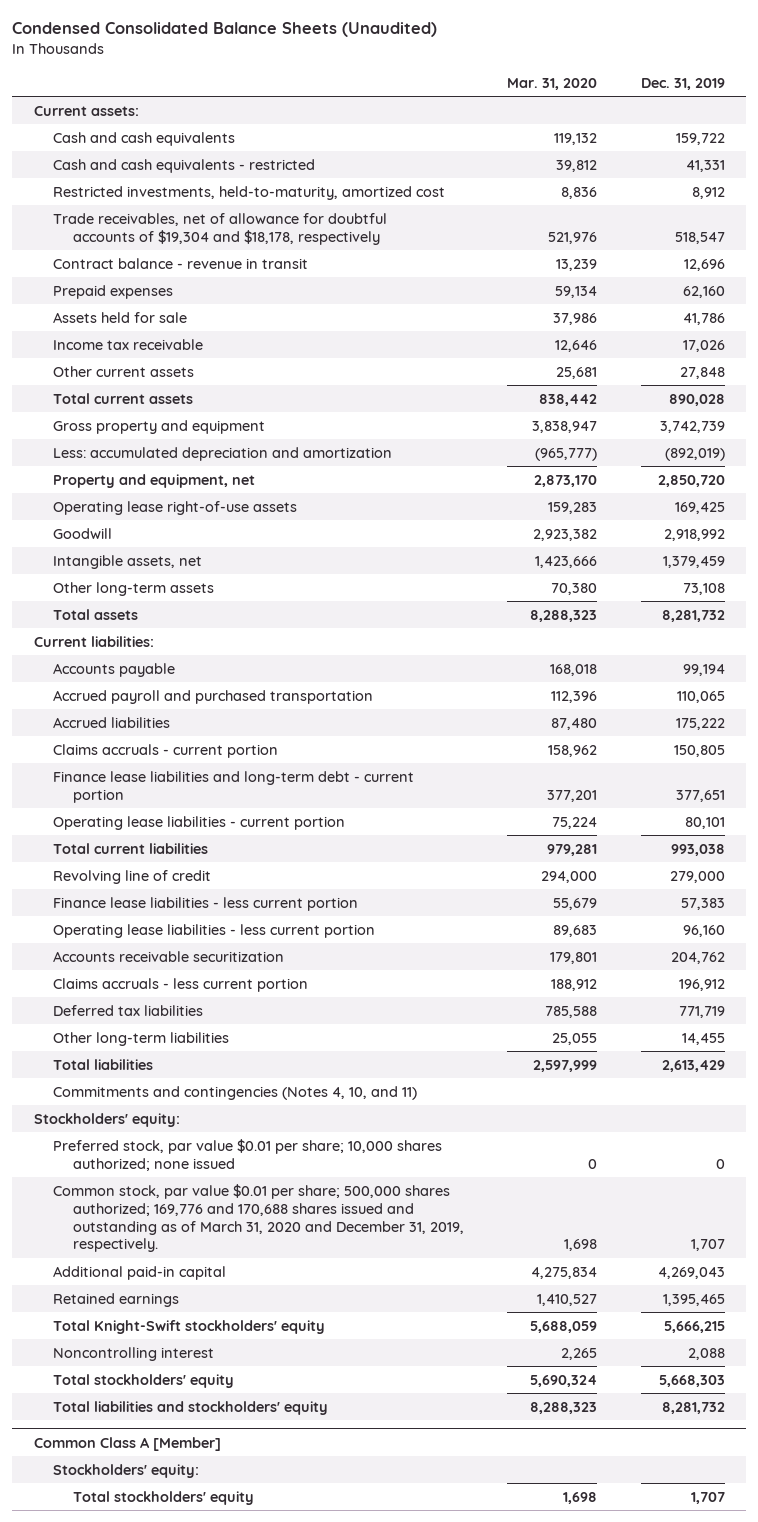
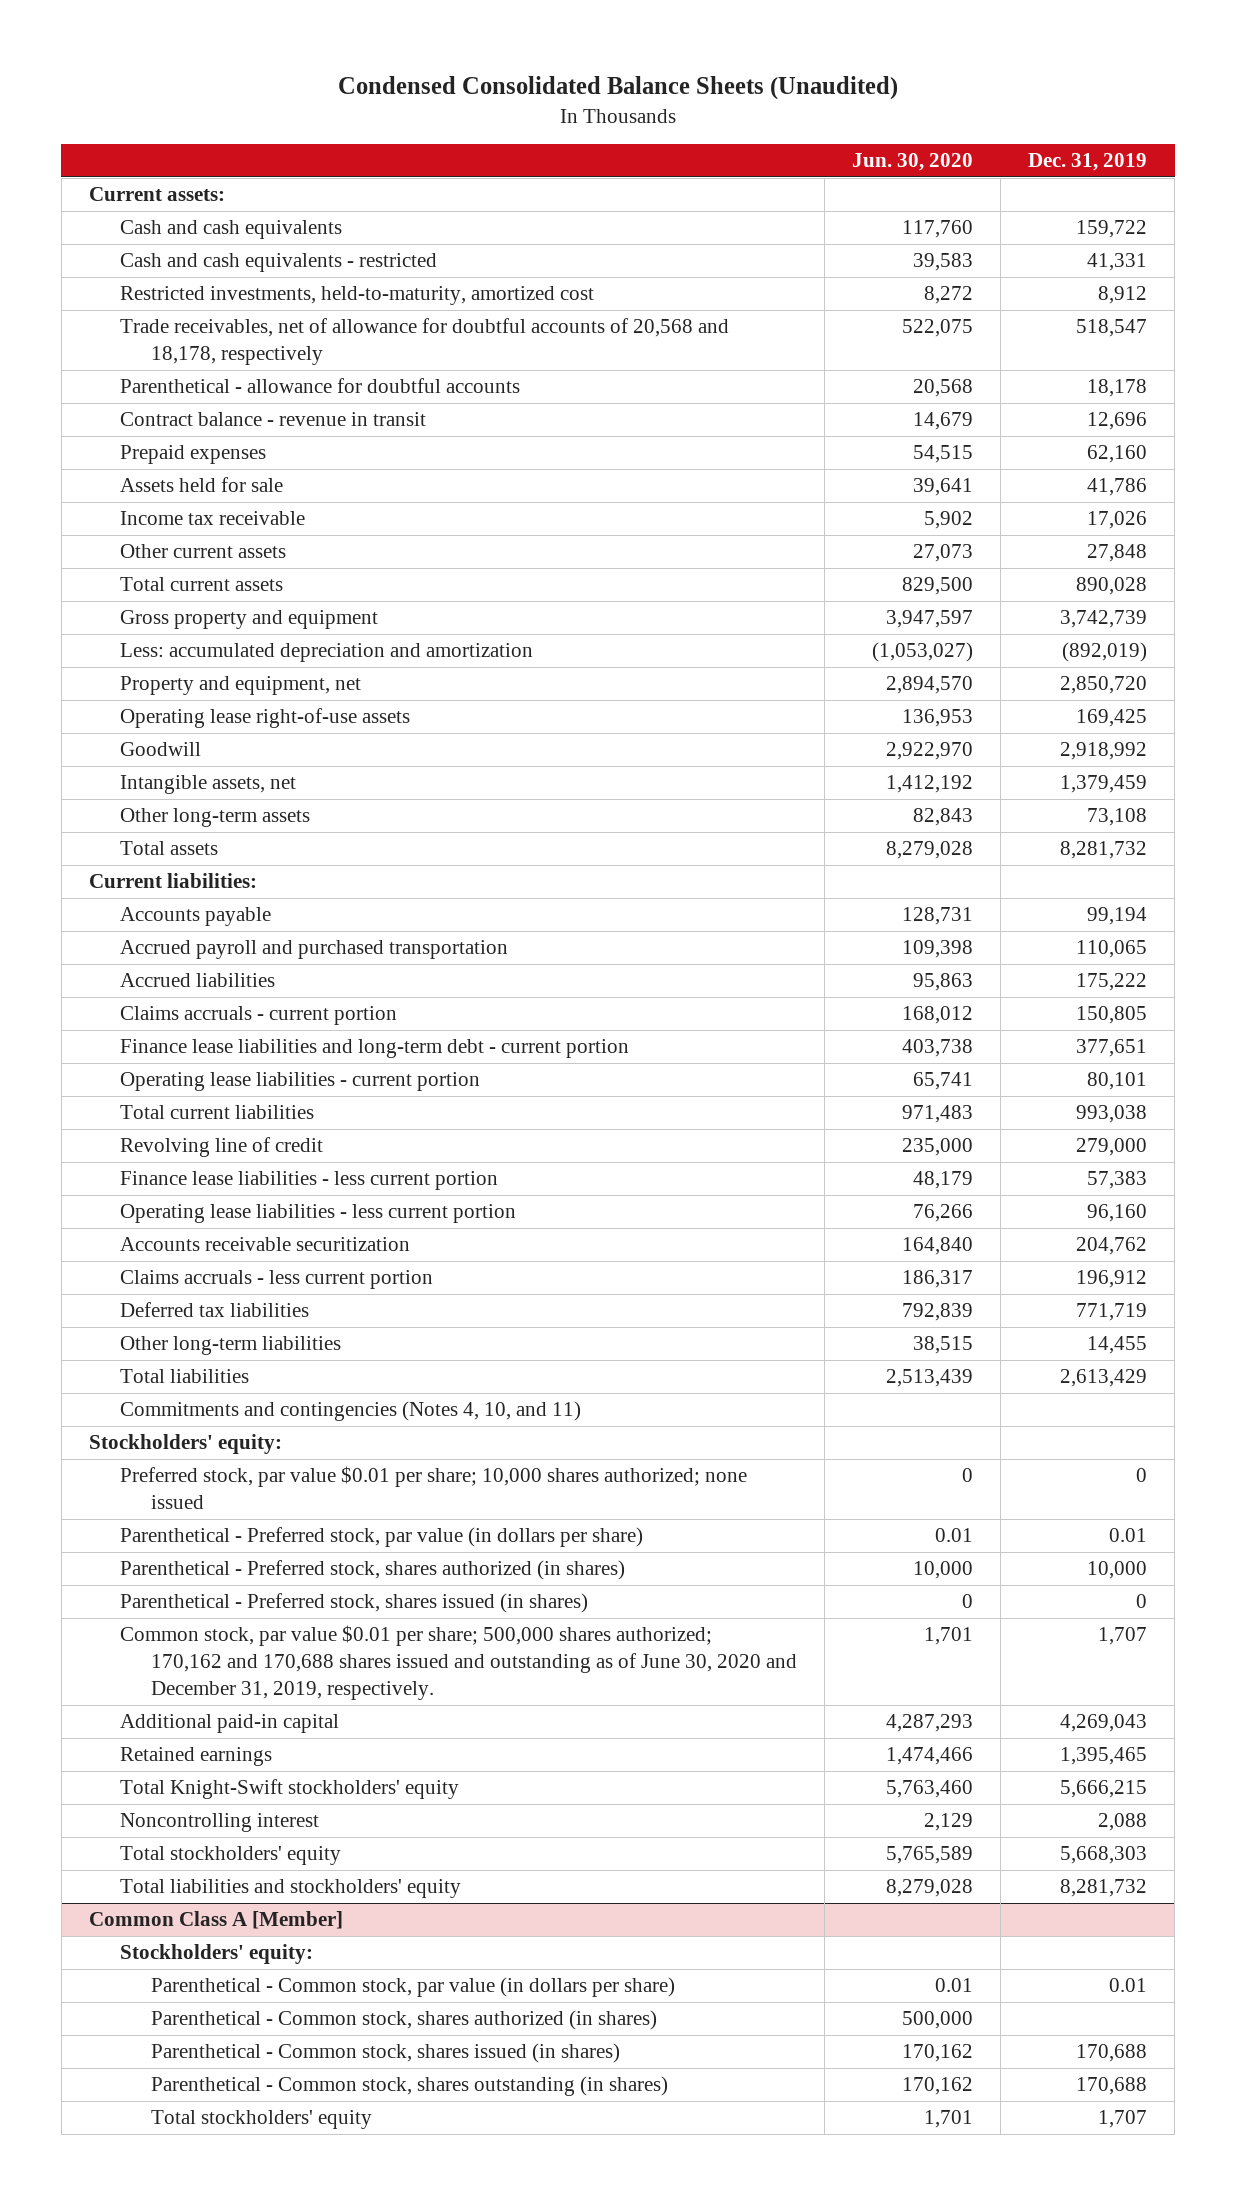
- | Mar. 31, 2020 | Dec. 31, 2019
+ | Jun. 30, 2020 | Dec. 31, 2019
- Trade receivables, net of allowance for doubtful accounts of $19,304 and $18,178, respectively | 521,976 | 518,547
+ Trade receivables, net of allowance for doubtful accounts of 20,568 and 18,178, respectively | 522,075 | 518,547
+ Parenthetical - allowance for doubtful accounts | 20,568 | 18,178
- Common stock, par value $0.01 per share; 500,000 shares authorized; 169,776 and 170,688 shares issued and outstanding as of March 31, 2020 and December 31, 2019, respectively. | 1,698 | 1,707
+ Parenthetical - Preferred stock, par value (in dollars per share) | 0.01 | 0.01
+ Parenthetical - Preferred stock, shares authorized (in shares) | 10,000 | 10,000
+ Parenthetical - Preferred stock, shares issued (in shares) | 0 | 0
+ Common stock, par value $0.01 per share; 500,000 shares authorized; 170,162 and 170,688 shares issued and outstanding as of June 30, 2020 and December 31, 2019, respectively. | 1,701 | 1,707
@ Common Class A [Member]
+ Parenthetical - Common stock, par value (in dollars per share) | 0.01 | 0.01
+ Parenthetical - Common stock, shares authorized (in shares) | 500,000 |
+ Parenthetical - Common stock, shares issued (in shares) | 170,162 | 170,688
+ Parenthetical - Common stock, shares outstanding (in shares) | 170,162 | 170,688

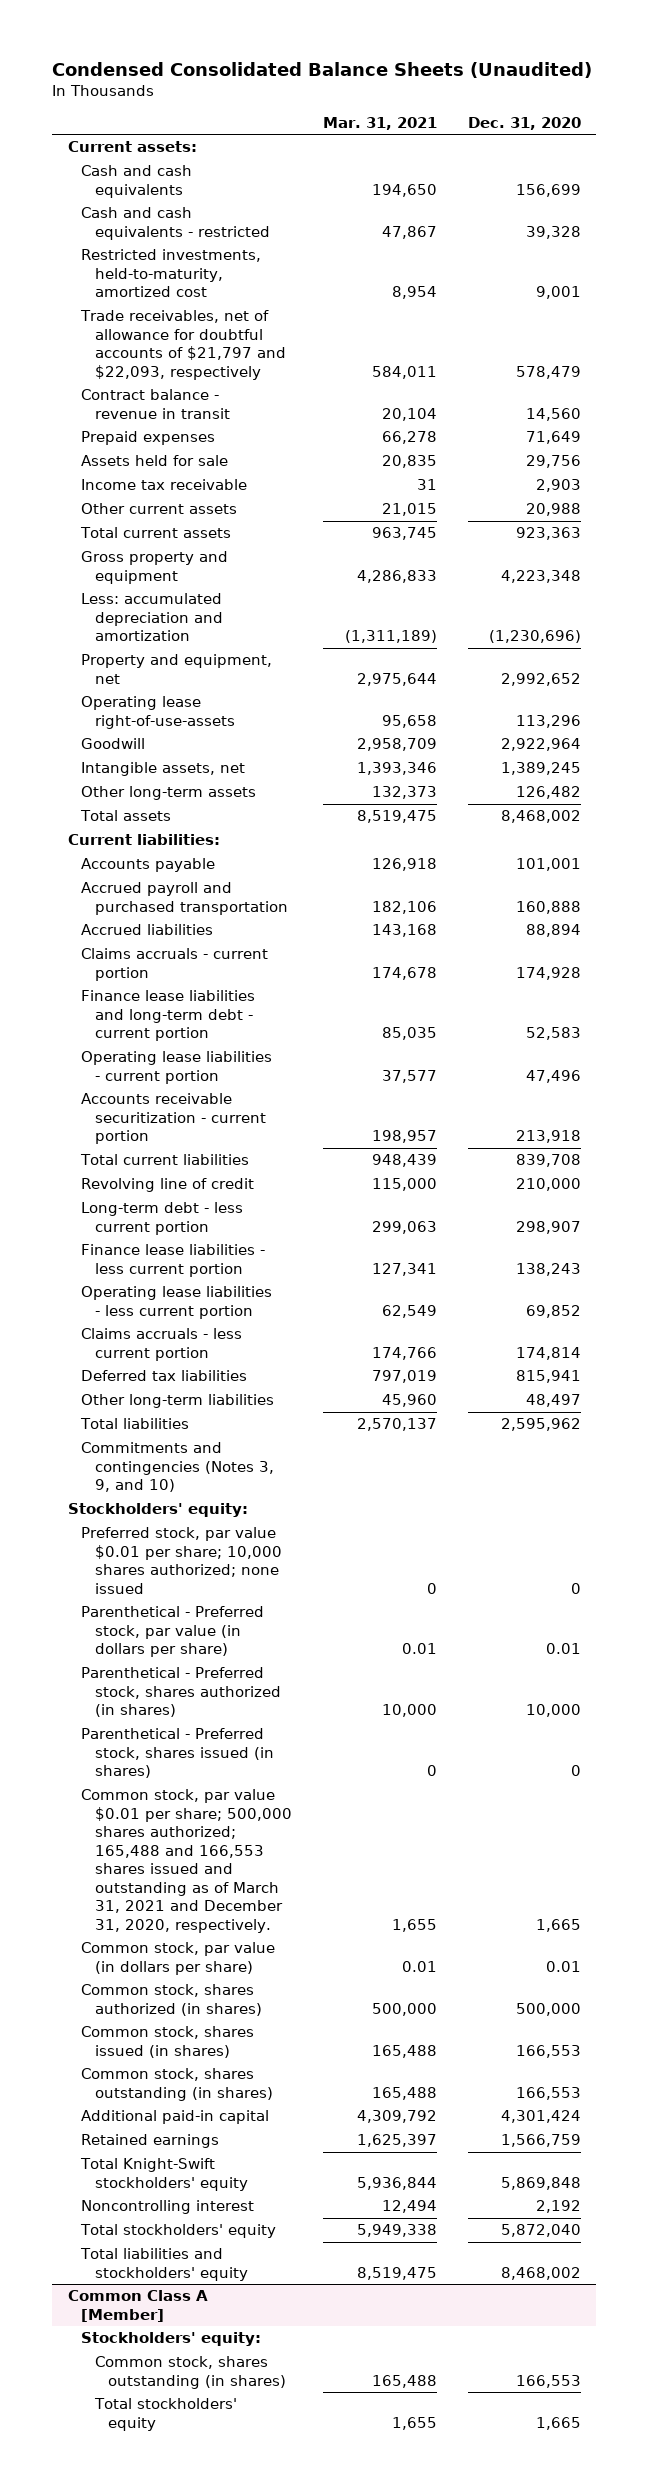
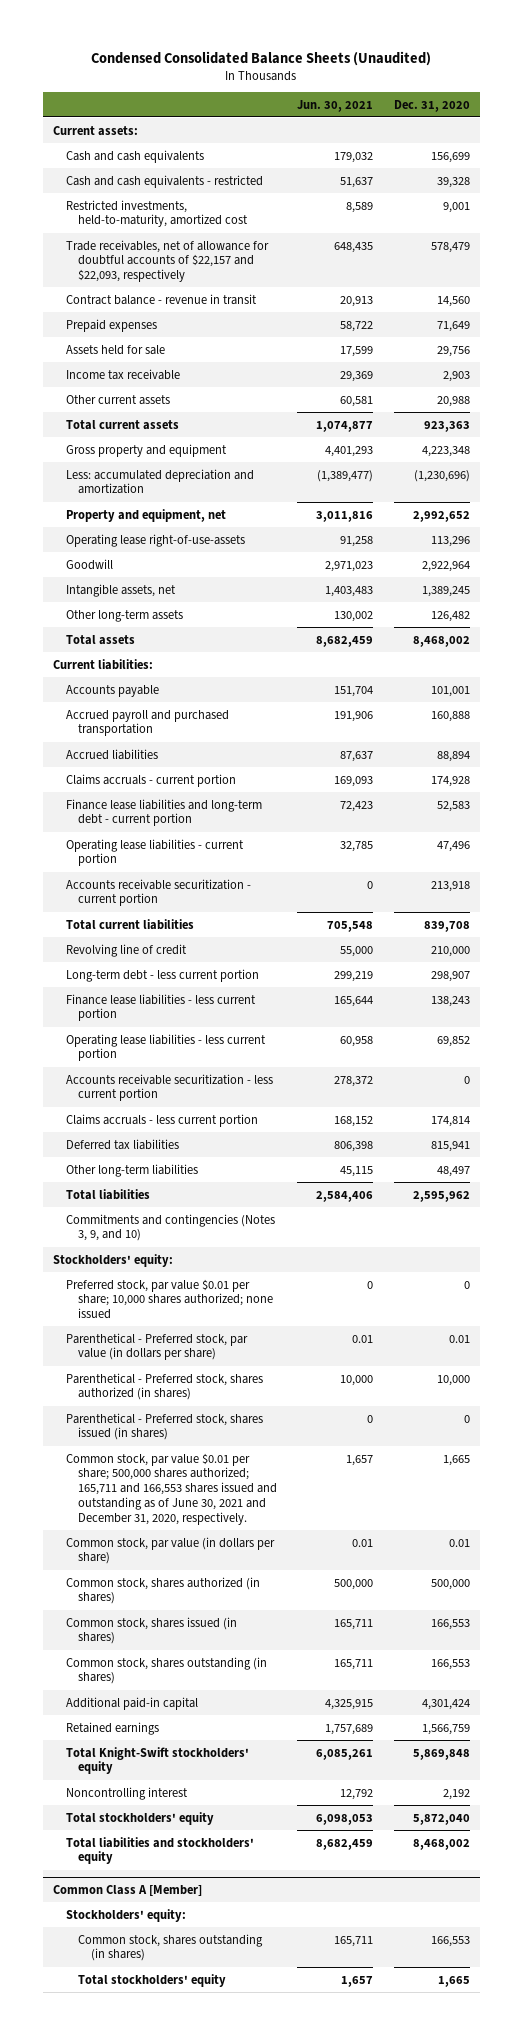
- | Mar. 31, 2021 | Dec. 31, 2020
+ | Jun. 30, 2021 | Dec. 31, 2020
- Trade receivables, net of allowance for doubtful accounts of $21,797 and $22,093, respectively | 584,011 | 578,479
+ Trade receivables, net of allowance for doubtful accounts of $22,157 and $22,093, respectively | 648,435 | 578,479
+ Accounts receivable securitization - less current portion | 278,372 | 0
- Common stock, par value $0.01 per share; 500,000 shares authorized; 165,488 and 166,553 shares issued and outstanding as of March 31, 2021 and December 31, 2020, respectively. | 1,655 | 1,665
+ Common stock, par value $0.01 per share; 500,000 shares authorized; 165,711 and 166,553 shares issued and outstanding as of June 30, 2021 and December 31, 2020, respectively. | 1,657 | 1,665

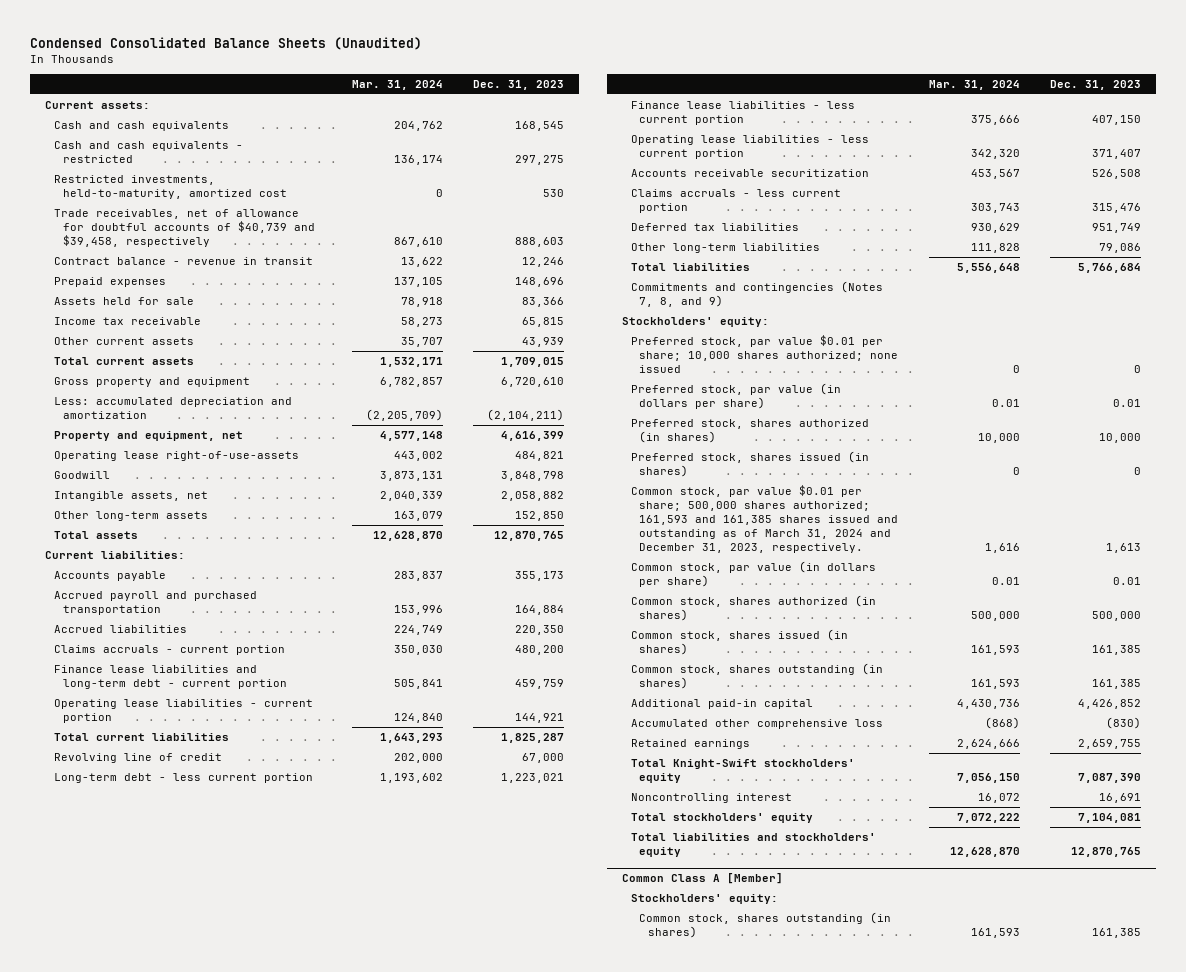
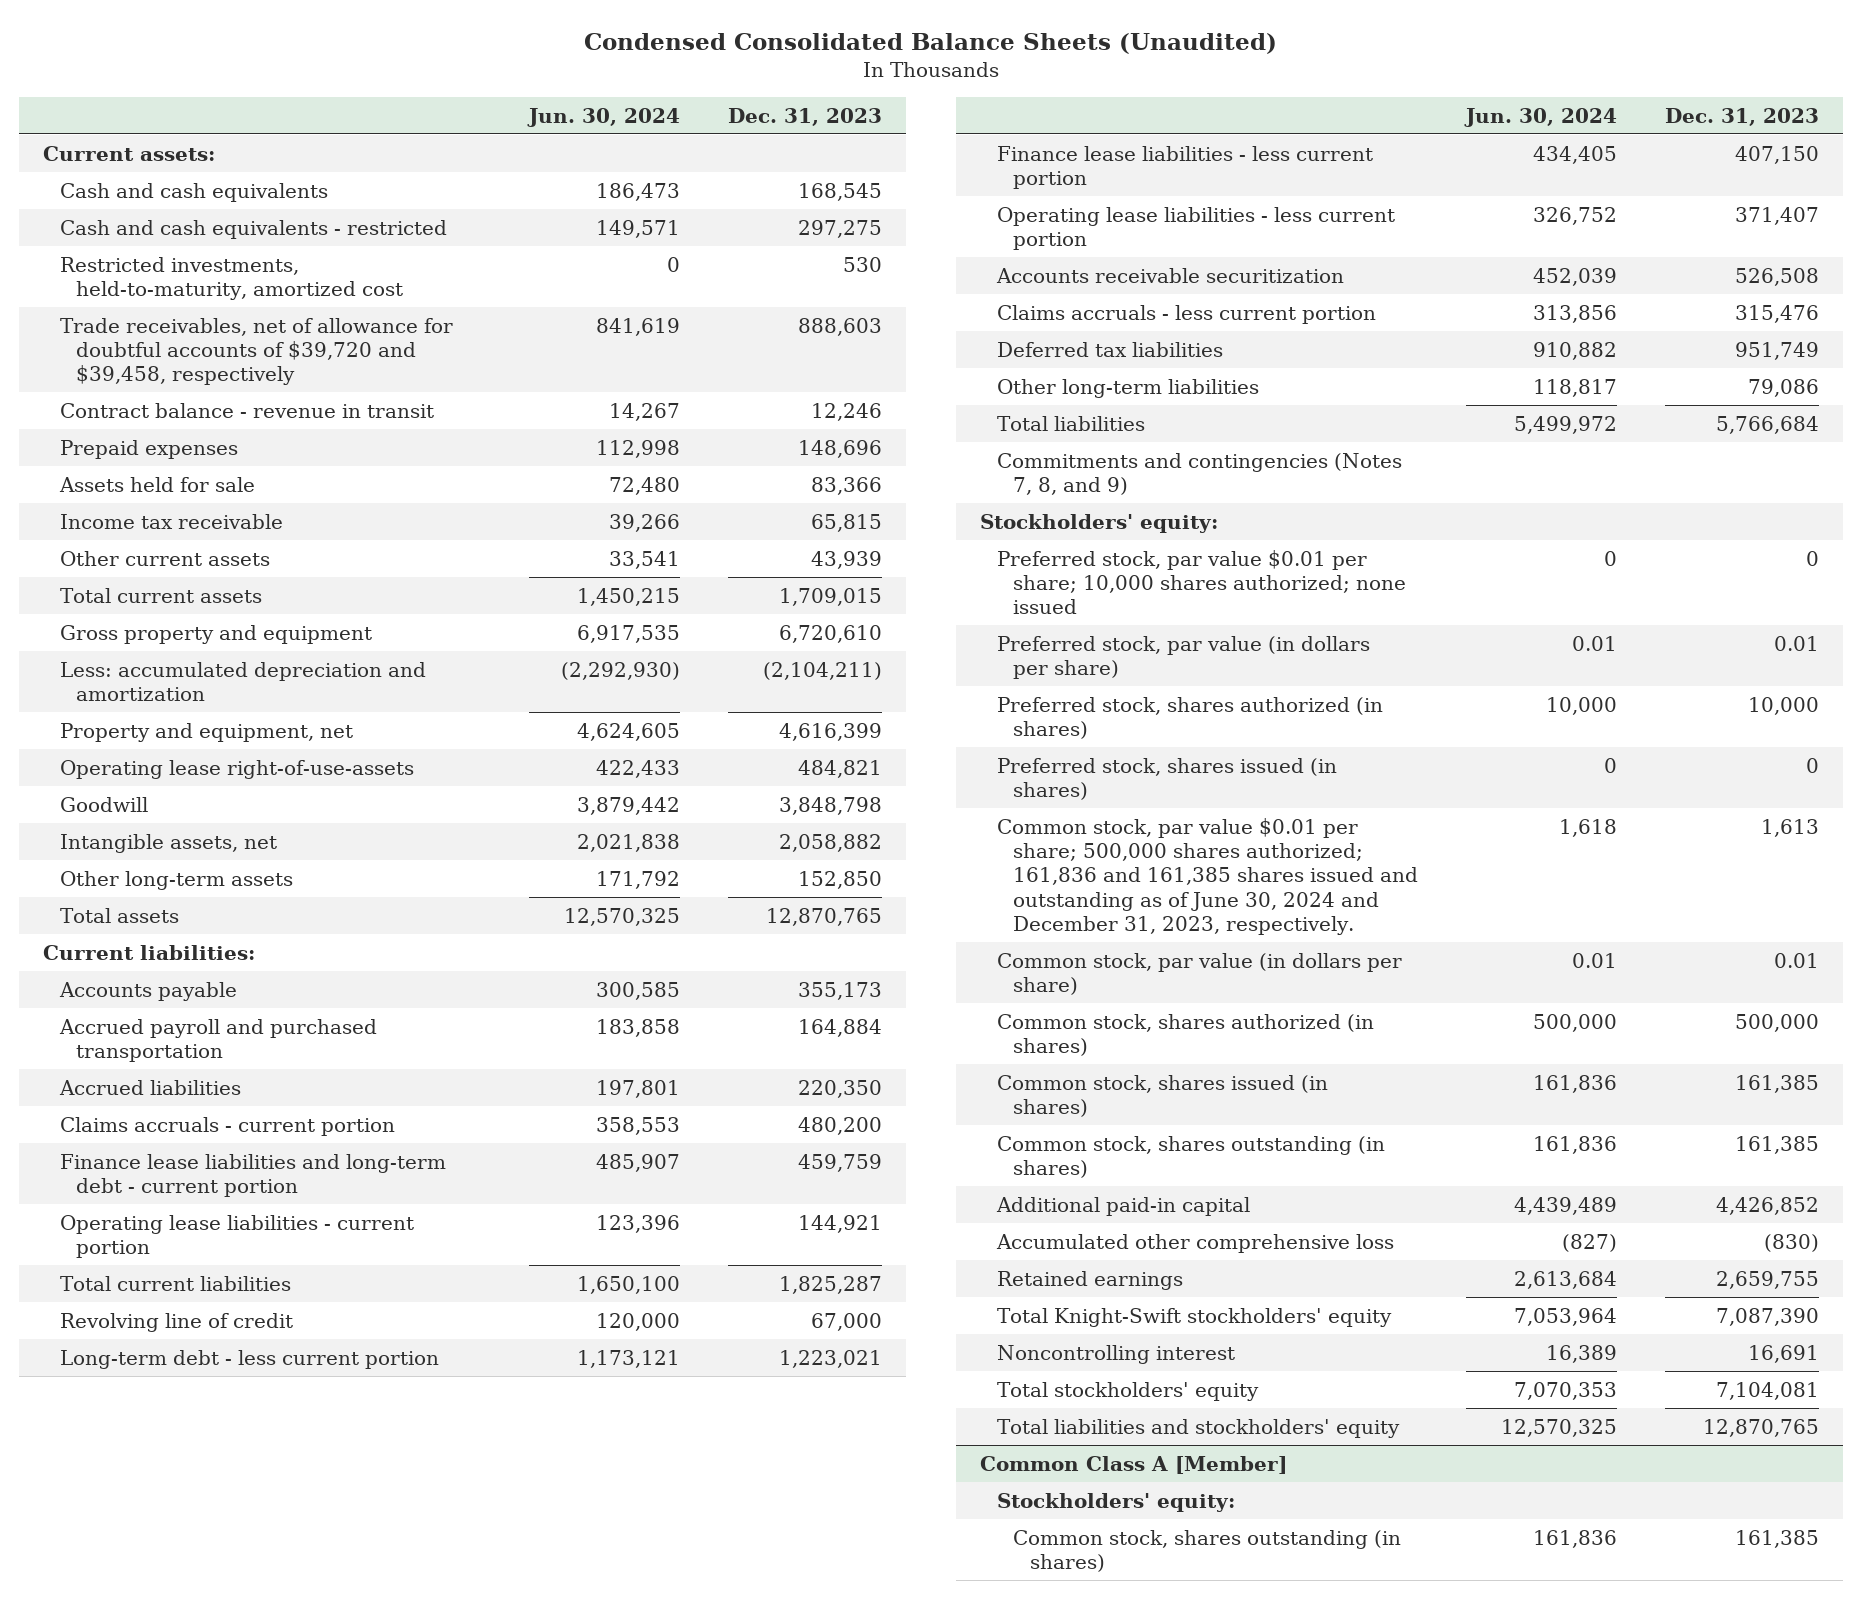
- | Mar. 31, 2024 | Dec. 31, 2023
+ | Jun. 30, 2024 | Dec. 31, 2023
- Trade receivables, net of allowance for doubtful accounts of $40,739 and $39,458, respectively | 867,610 | 888,603
+ Trade receivables, net of allowance for doubtful accounts of $39,720 and $39,458, respectively | 841,619 | 888,603
- Common stock, par value $0.01 per share; 500,000 shares authorized; 161,593 and 161,385 shares issued and outstanding as of March 31, 2024 and December 31, 2023, respectively. | 1,616 | 1,613
+ Common stock, par value $0.01 per share; 500,000 shares authorized; 161,836 and 161,385 shares issued and outstanding as of June 30, 2024 and December 31, 2023, respectively. | 1,618 | 1,613

